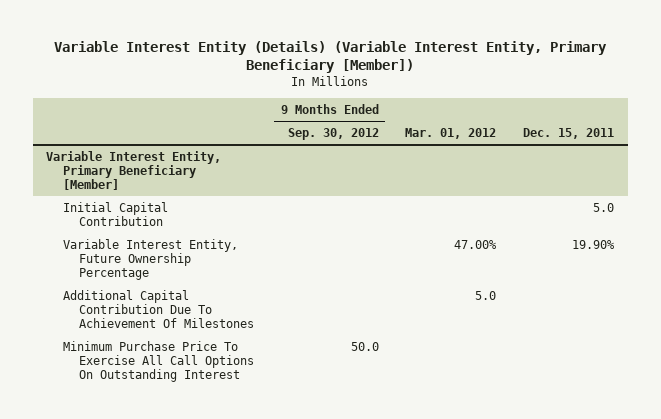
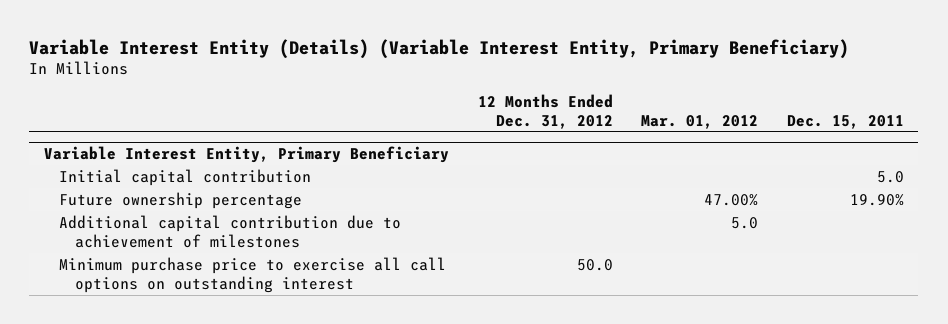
- Variable Interest Entity (Details) (Variable Interest Entity, Primary Beneficiary [Member])
+ Variable Interest Entity (Details) (Variable Interest Entity, Primary Beneficiary)
- | 9 Months Ended Sep. 30, 2012 | Mar. 01, 2012 | Dec. 15, 2011
+ | 12 Months Ended Dec. 31, 2012 | Mar. 01, 2012 | Dec. 15, 2011
- Variable Interest Entity, Primary Beneficiary [Member]
- Initial Capital Contribution | | | 5.0
- Variable Interest Entity, Future Ownership Percentage | | 47.00% | 19.90%
- Additional Capital Contribution Due To Achievement Of Milestones | | 5.0 |
- Minimum Purchase Price To Exercise All Call Options On Outstanding Interest | 50.0 | |
+ Variable Interest Entity, Primary Beneficiary
+ Initial capital contribution | | | 5.0
+ Future ownership percentage | | 47.00% | 19.90%
+ Additional capital contribution due to achievement of milestones | | 5.0 |
+ Minimum purchase price to exercise all call options on outstanding interest | 50.0 | |

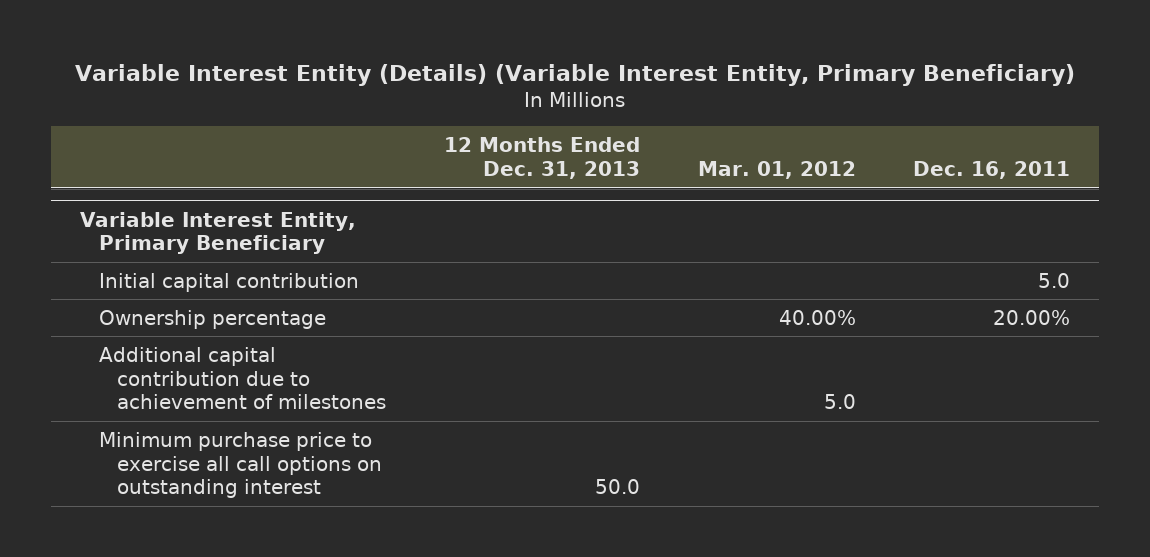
- | 12 Months Ended Dec. 31, 2012 | Mar. 01, 2012 | Dec. 15, 2011
+ | 12 Months Ended Dec. 31, 2013 | Mar. 01, 2012 | Dec. 16, 2011
@ Variable Interest Entity, Primary Beneficiary
- Future ownership percentage | | 47.00% | 19.90%
+ Ownership percentage | | 40.00% | 20.00%

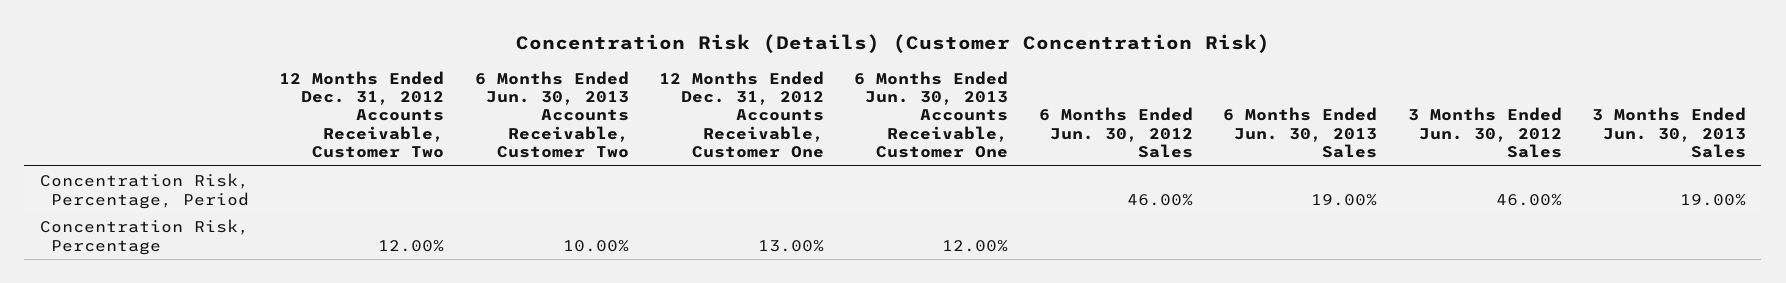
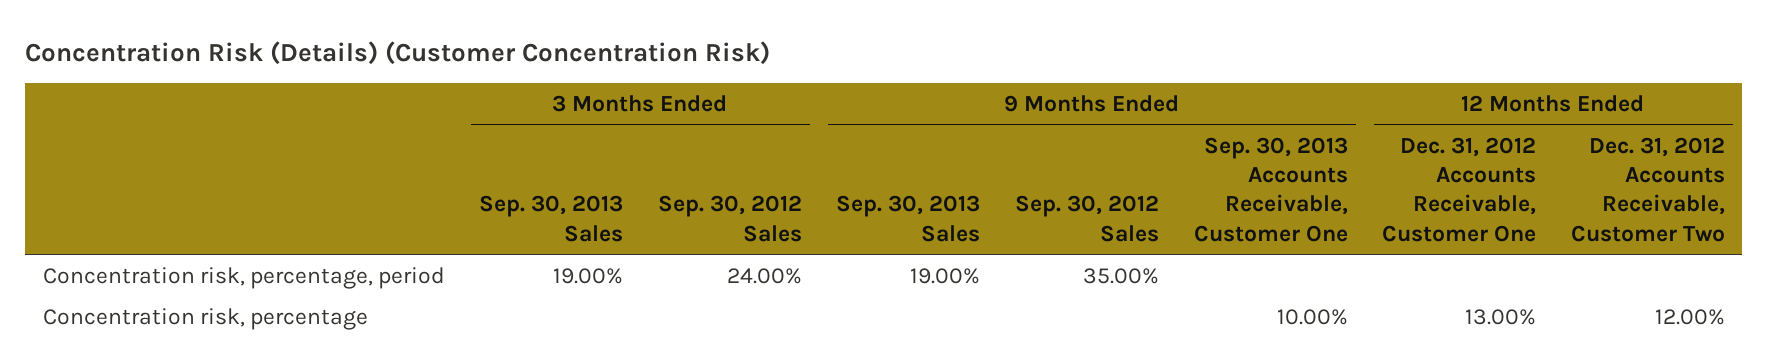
- | 12 Months Ended Dec. 31, 2012 Accounts Receivable, Customer Two | 6 Months Ended Jun. 30, 2013 Accounts Receivable, Customer Two | 12 Months Ended Dec. 31, 2012 Accounts Receivable, Customer One | 6 Months Ended Jun. 30, 2013 Accounts Receivable, Customer One | 6 Months Ended Jun. 30, 2012 Sales | 6 Months Ended Jun. 30, 2013 Sales | 3 Months Ended Jun. 30, 2012 Sales | 3 Months Ended Jun. 30, 2013 Sales
+ | 3 Months Ended Sep. 30, 2013 Sales | 3 Months Ended Sep. 30, 2012 Sales | 9 Months Ended Sep. 30, 2013 Sales | 9 Months Ended Sep. 30, 2012 Sales | 9 Months Ended Sep. 30, 2013 Accounts Receivable, Customer One | 12 Months Ended Dec. 31, 2012 Accounts Receivable, Customer One | 12 Months Ended Dec. 31, 2012 Accounts Receivable, Customer Two
- Concentration Risk, Percentage, Period | | | | | 46.00% | 19.00% | 46.00% | 19.00%
- Concentration Risk, Percentage | 12.00% | 10.00% | 13.00% | 12.00% | | | |
+ Concentration risk, percentage, period | 19.00% | 24.00% | 19.00% | 35.00% | | |
+ Concentration risk, percentage | | | | | 10.00% | 13.00% | 12.00%

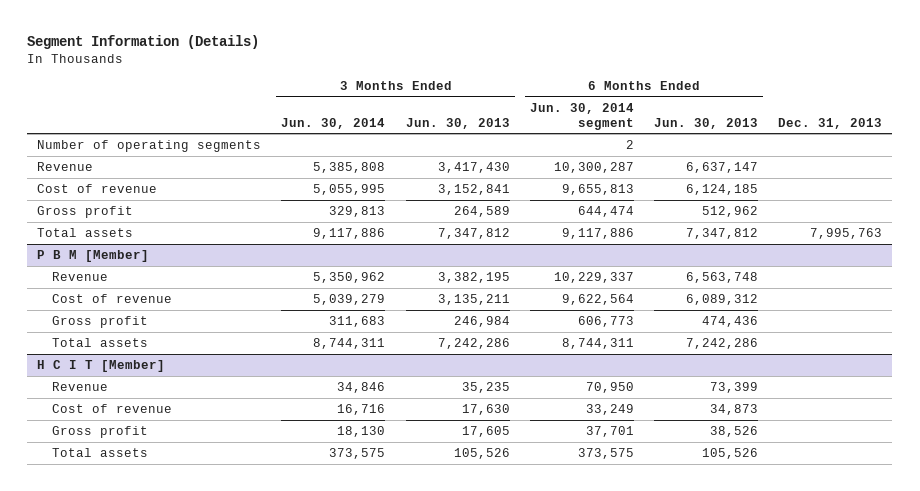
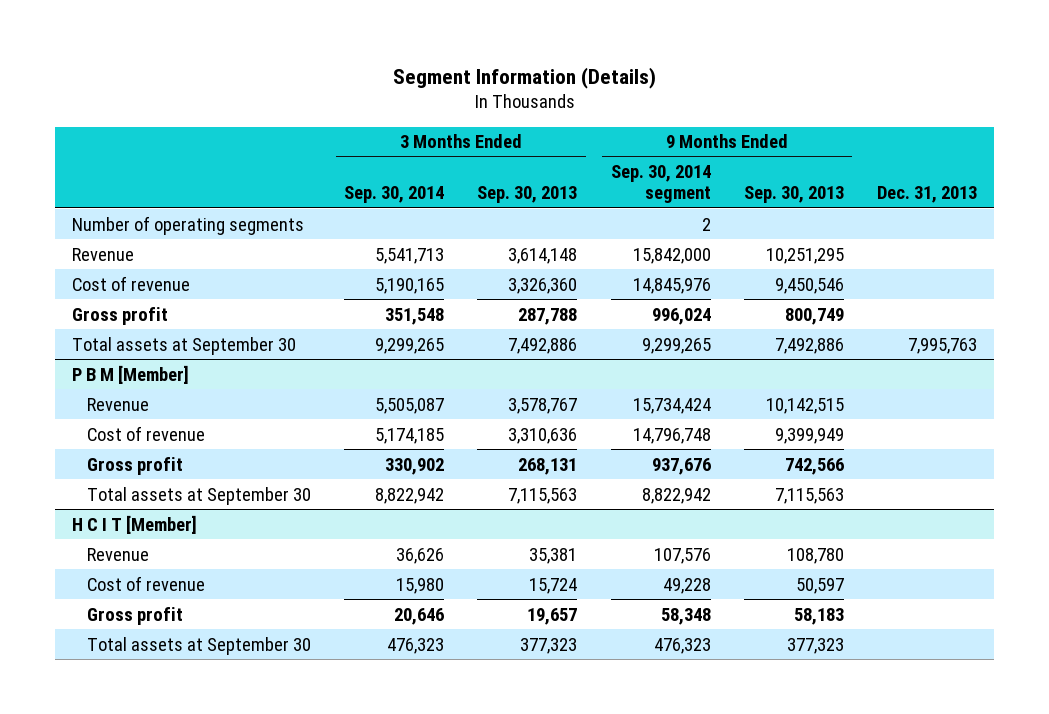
- | 3 Months Ended Jun. 30, 2014 | 3 Months Ended Jun. 30, 2013 | 6 Months Ended Jun. 30, 2014 segment | 6 Months Ended Jun. 30, 2013 | Dec. 31, 2013
+ | 3 Months Ended Sep. 30, 2014 | 3 Months Ended Sep. 30, 2013 | 9 Months Ended Sep. 30, 2014 segment | 9 Months Ended Sep. 30, 2013 | Dec. 31, 2013
- Total assets | 9,117,886 | 7,347,812 | 9,117,886 | 7,347,812 | 7,995,763
+ Total assets at September 30 | 9,299,265 | 7,492,886 | 9,299,265 | 7,492,886 | 7,995,763
@ P B M [Member]
- Total assets | 8,744,311 | 7,242,286 | 8,744,311 | 7,242,286 |
+ Total assets at September 30 | 8,822,942 | 7,115,563 | 8,822,942 | 7,115,563 |
@ H C I T [Member]
- Total assets | 373,575 | 105,526 | 373,575 | 105,526 |
+ Total assets at September 30 | 476,323 | 377,323 | 476,323 | 377,323 |

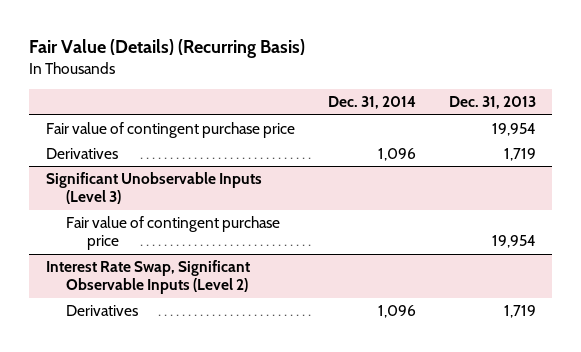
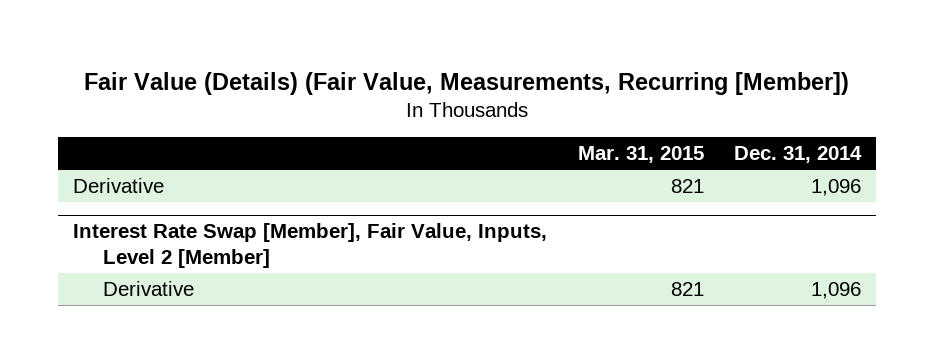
- Fair Value (Details) (Recurring Basis)
+ Fair Value (Details) (Fair Value, Measurements, Recurring [Member])
- | Dec. 31, 2014 | Dec. 31, 2013
+ | Mar. 31, 2015 | Dec. 31, 2014
- Fair value of contingent purchase price | | 19,954
- Derivatives | 1,096 | 1,719
- Significant Unobservable Inputs (Level 3)
- Fair value of contingent purchase price | | 19,954
- Interest Rate Swap, Significant Observable Inputs (Level 2)
- Derivatives | 1,096 | 1,719
+ Derivative | 821 | 1,096
+ Interest Rate Swap [Member], Fair Value, Inputs, Level 2 [Member]
+ Derivative | 821 | 1,096

